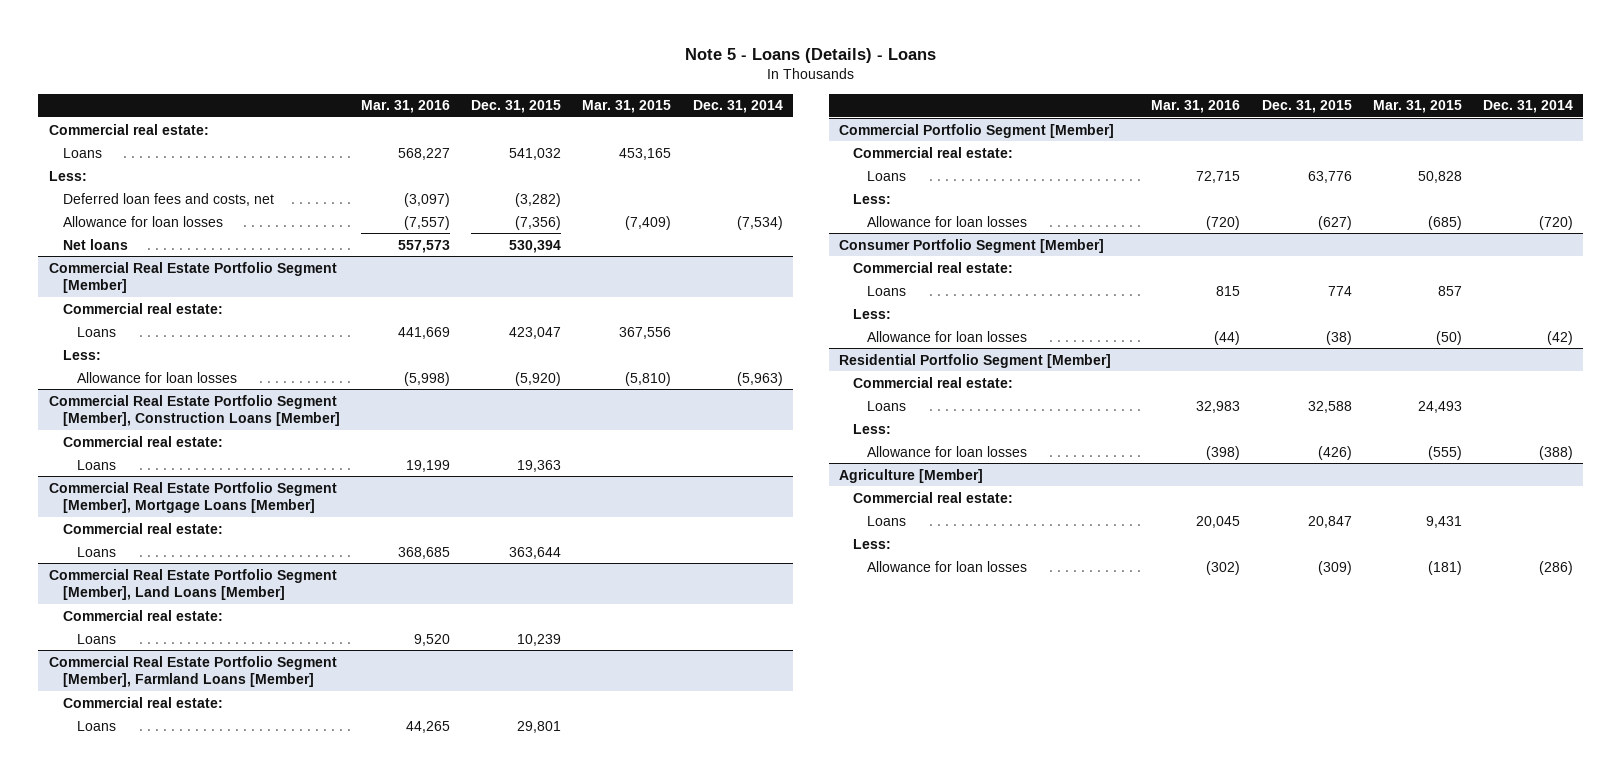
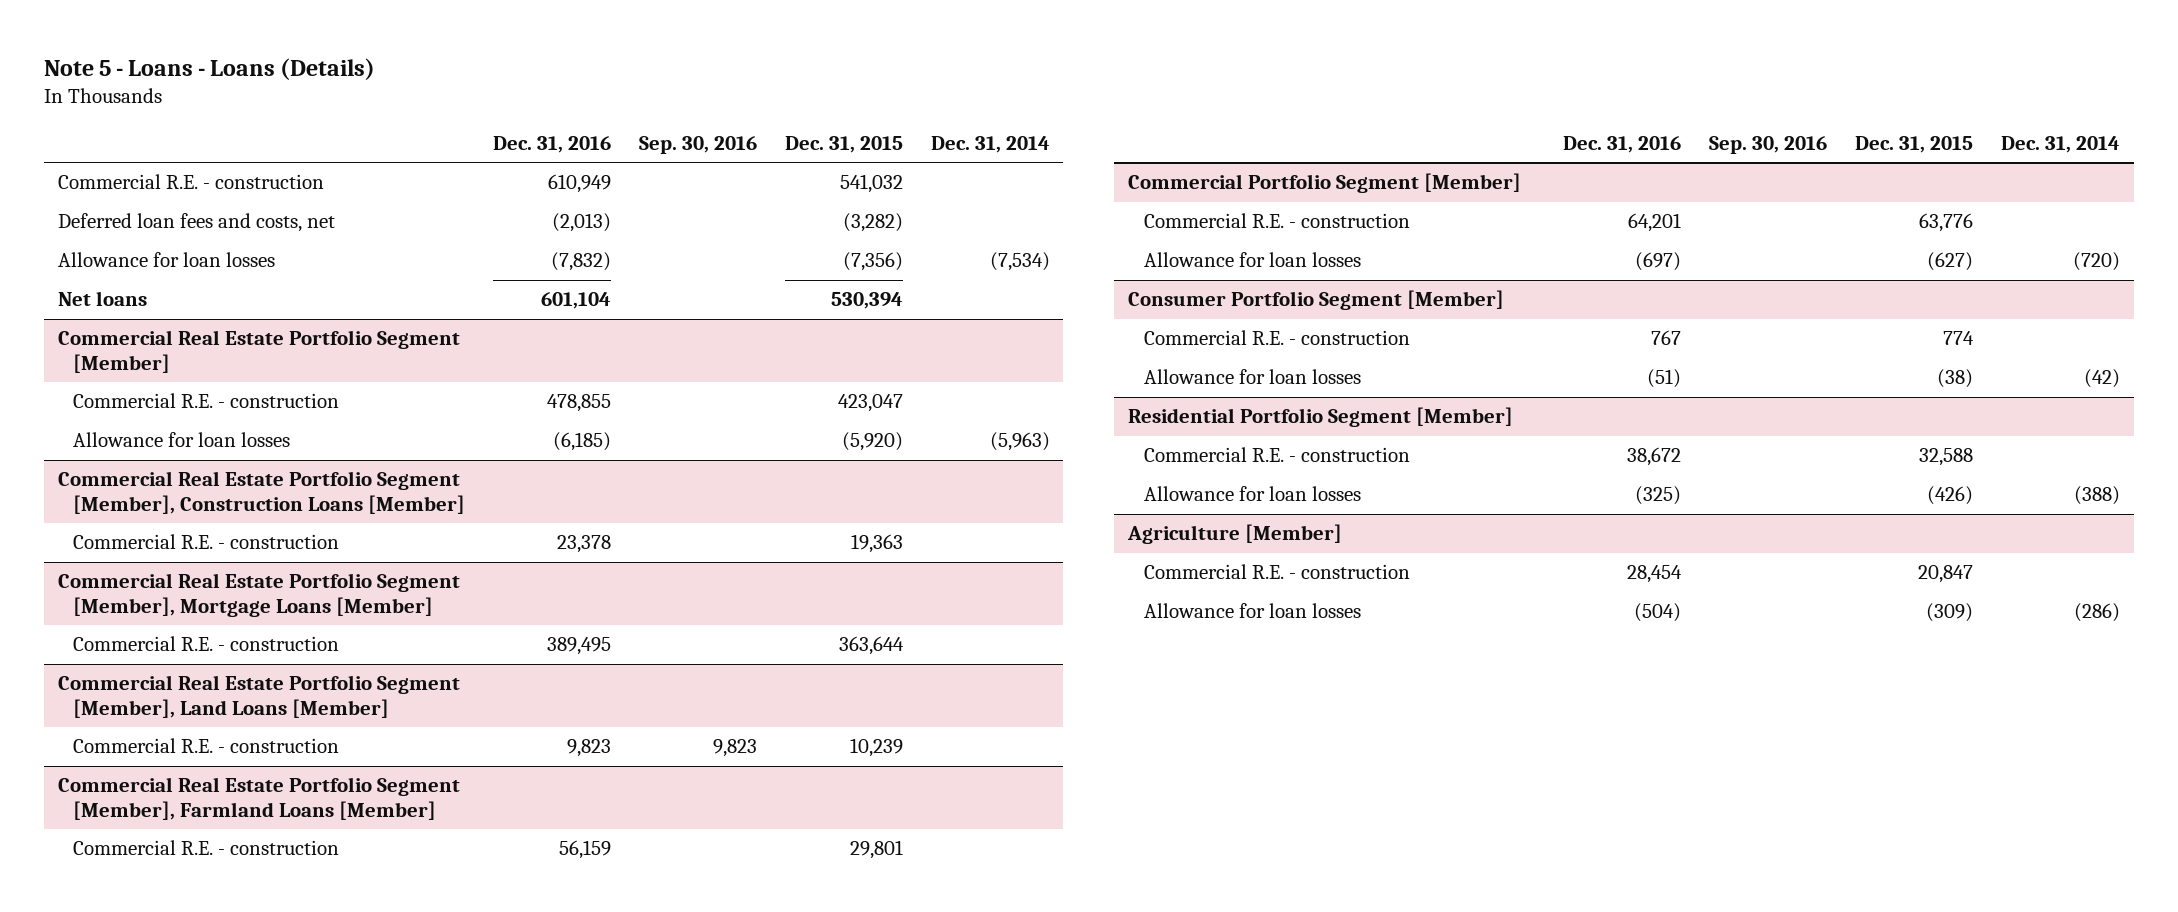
- Note 5 - Loans (Details) - Loans
+ Note 5 - Loans - Loans (Details)
- | Mar. 31, 2016 | Dec. 31, 2015 | Mar. 31, 2015 | Dec. 31, 2014
+ | Dec. 31, 2016 | Sep. 30, 2016 | Dec. 31, 2015 | Dec. 31, 2014
- Commercial real estate:
- Loans | 568,227 | 541,032 | 453,165 |
- Less:
+ Commercial R.E. - construction | 610,949 | | 541,032 |
@ Commercial Real Estate Portfolio Segment [Member]
- Commercial real estate:
- Loans | 441,669 | 423,047 | 367,556 |
- Less:
+ Commercial R.E. - construction | 478,855 | | 423,047 |
@ Commercial Real Estate Portfolio Segment [Member], Construction Loans [Member]
- Commercial real estate:
- Loans | 19,199 | 19,363 | |
+ Commercial R.E. - construction | 23,378 | | 19,363 |
@ Commercial Real Estate Portfolio Segment [Member], Mortgage Loans [Member]
- Commercial real estate:
- Loans | 368,685 | 363,644 | |
+ Commercial R.E. - construction | 389,495 | | 363,644 |
@ Commercial Real Estate Portfolio Segment [Member], Land Loans [Member]
- Commercial real estate:
- Loans | 9,520 | 10,239 | |
+ Commercial R.E. - construction | 9,823 | 9,823 | 10,239 |
@ Commercial Real Estate Portfolio Segment [Member], Farmland Loans [Member]
- Commercial real estate:
- Loans | 44,265 | 29,801 | |
+ Commercial R.E. - construction | 56,159 | | 29,801 |
@ Commercial Portfolio Segment [Member]
- Commercial real estate:
- Loans | 72,715 | 63,776 | 50,828 |
- Less:
+ Commercial R.E. - construction | 64,201 | | 63,776 |
@ Consumer Portfolio Segment [Member]
- Commercial real estate:
- Loans | 815 | 774 | 857 |
- Less:
+ Commercial R.E. - construction | 767 | | 774 |
@ Residential Portfolio Segment [Member]
- Commercial real estate:
- Loans | 32,983 | 32,588 | 24,493 |
- Less:
+ Commercial R.E. - construction | 38,672 | | 32,588 |
@ Agriculture [Member]
- Commercial real estate:
- Loans | 20,045 | 20,847 | 9,431 |
- Less:
+ Commercial R.E. - construction | 28,454 | | 20,847 |

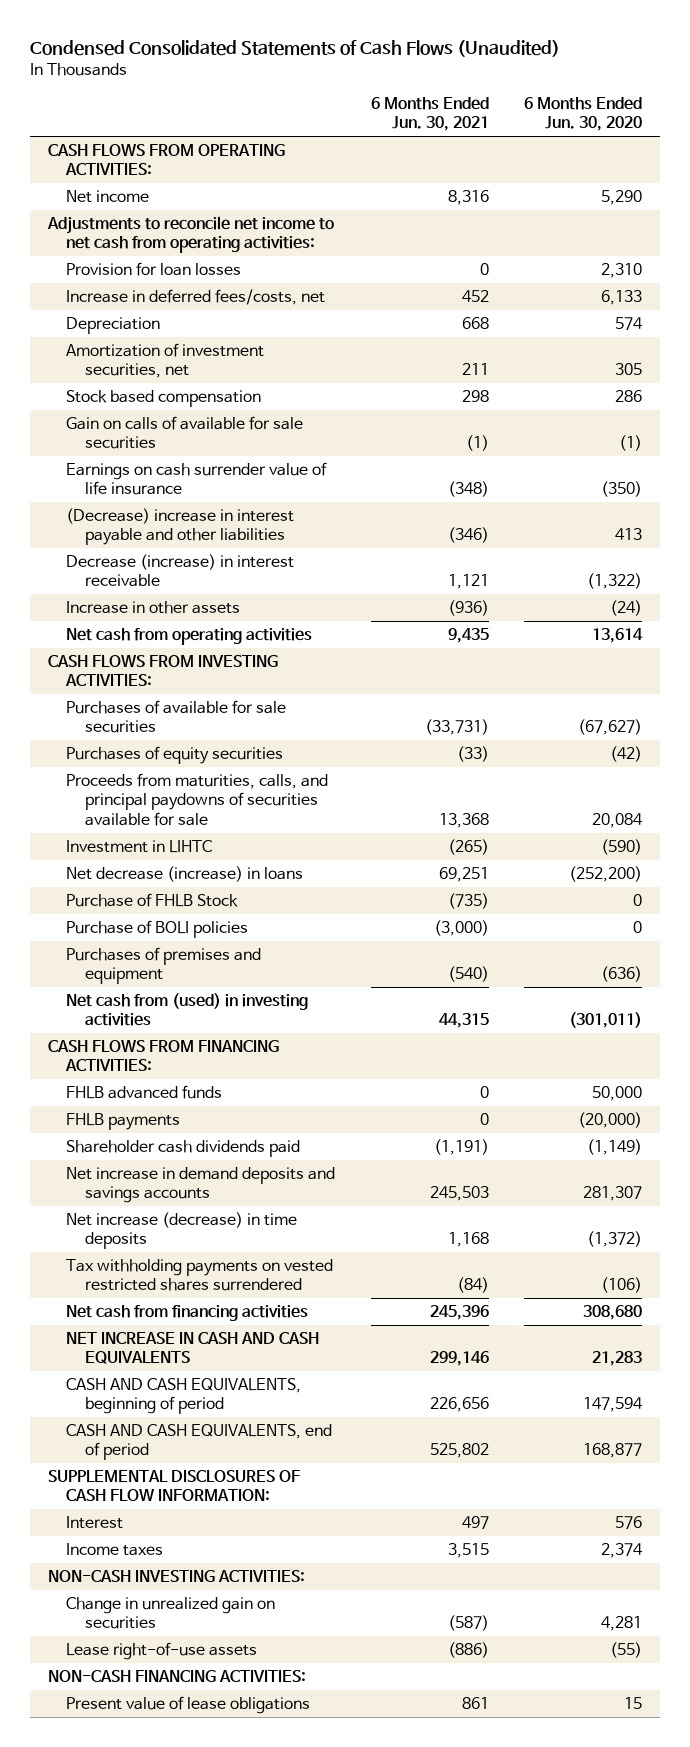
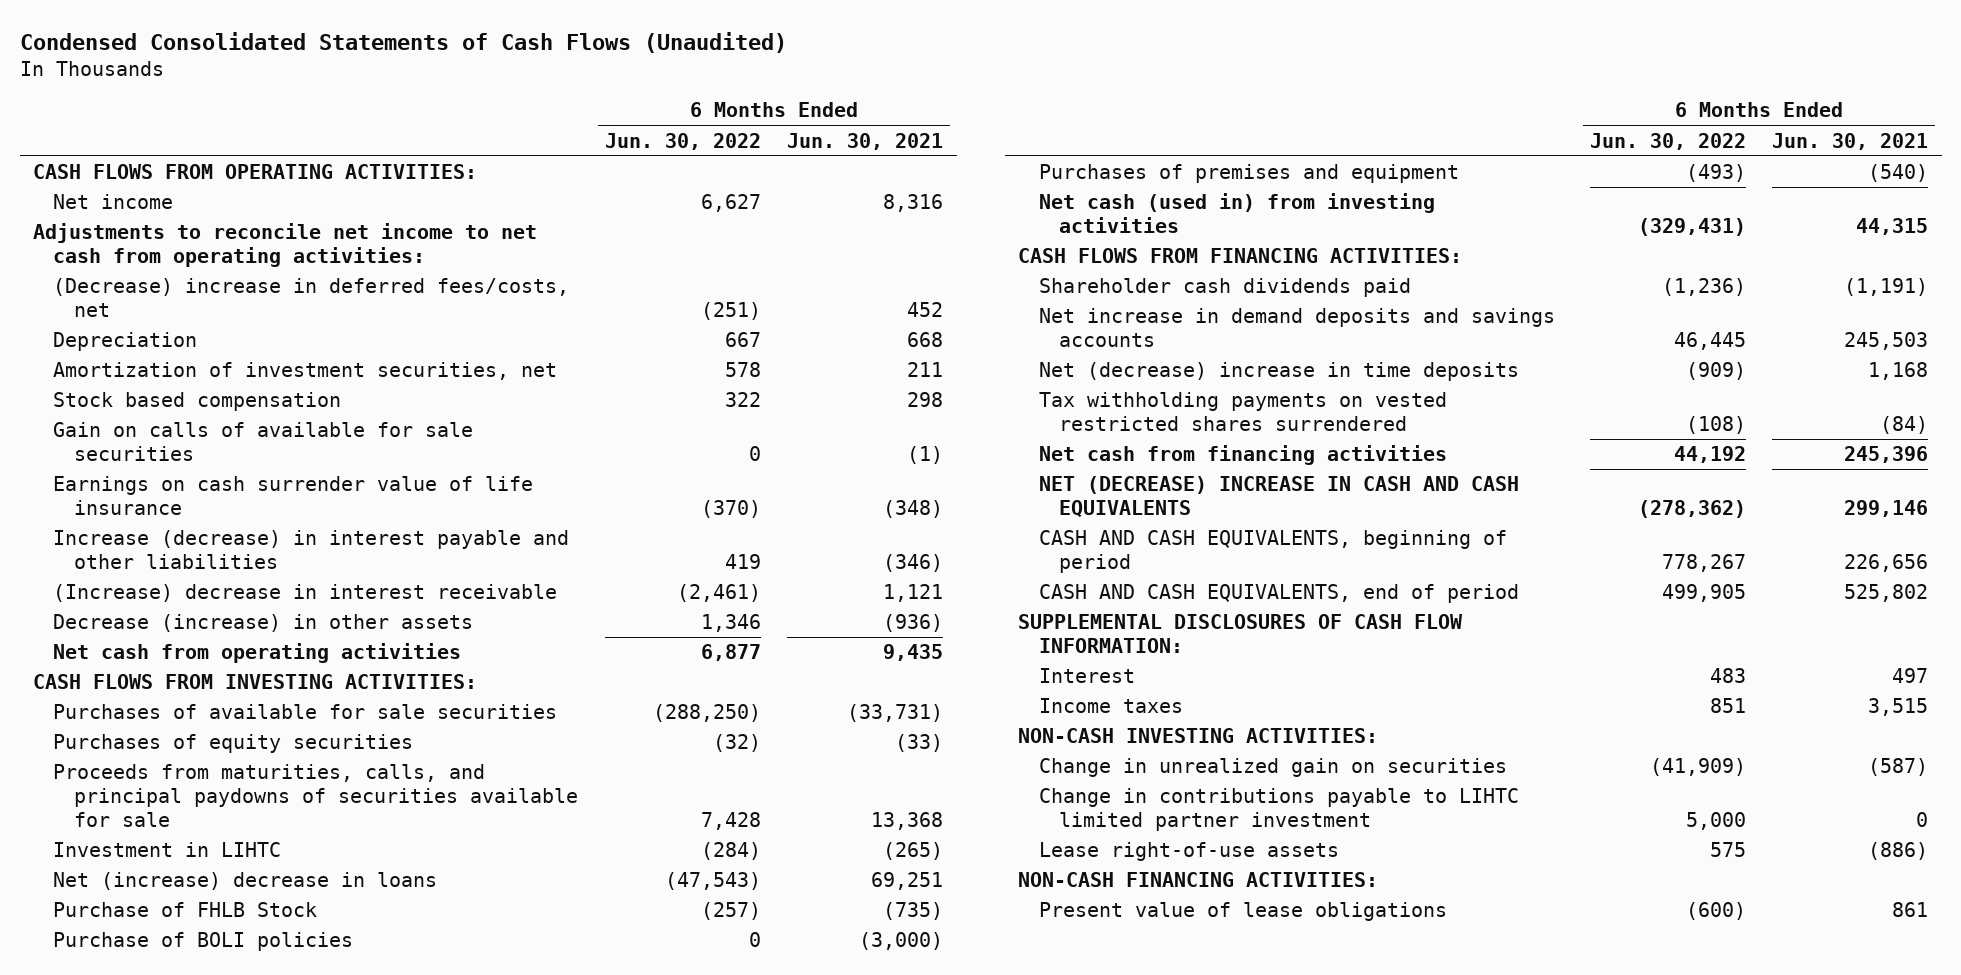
- | 6 Months Ended Jun. 30, 2021 | 6 Months Ended Jun. 30, 2020
+ | 6 Months Ended Jun. 30, 2022 | 6 Months Ended Jun. 30, 2021
- Provision for loan losses | 0 | 2,310
- Increase in deferred fees/costs, net | 452 | 6,133
+ (Decrease) increase in deferred fees/costs, net | (251) | 452
- (Decrease) increase in interest payable and other liabilities | (346) | 413
- Decrease (increase) in interest receivable | 1,121 | (1,322)
- Increase in other assets | (936) | (24)
+ Increase (decrease) in interest payable and other liabilities | 419 | (346)
+ (Increase) decrease in interest receivable | (2,461) | 1,121
+ Decrease (increase) in other assets | 1,346 | (936)
- Net decrease (increase) in loans | 69,251 | (252,200)
+ Net (increase) decrease in loans | (47,543) | 69,251
- Net cash from (used) in investing activities | 44,315 | (301,011)
+ Net cash (used in) from investing activities | (329,431) | 44,315
- FHLB advanced funds | 0 | 50,000
- FHLB payments | 0 | (20,000)
- Net increase (decrease) in time deposits | 1,168 | (1,372)
+ Net (decrease) increase in time deposits | (909) | 1,168
- NET INCREASE IN CASH AND CASH EQUIVALENTS | 299,146 | 21,283
+ NET (DECREASE) INCREASE IN CASH AND CASH EQUIVALENTS | (278,362) | 299,146
+ Change in contributions payable to LIHTC limited partner investment | 5,000 | 0

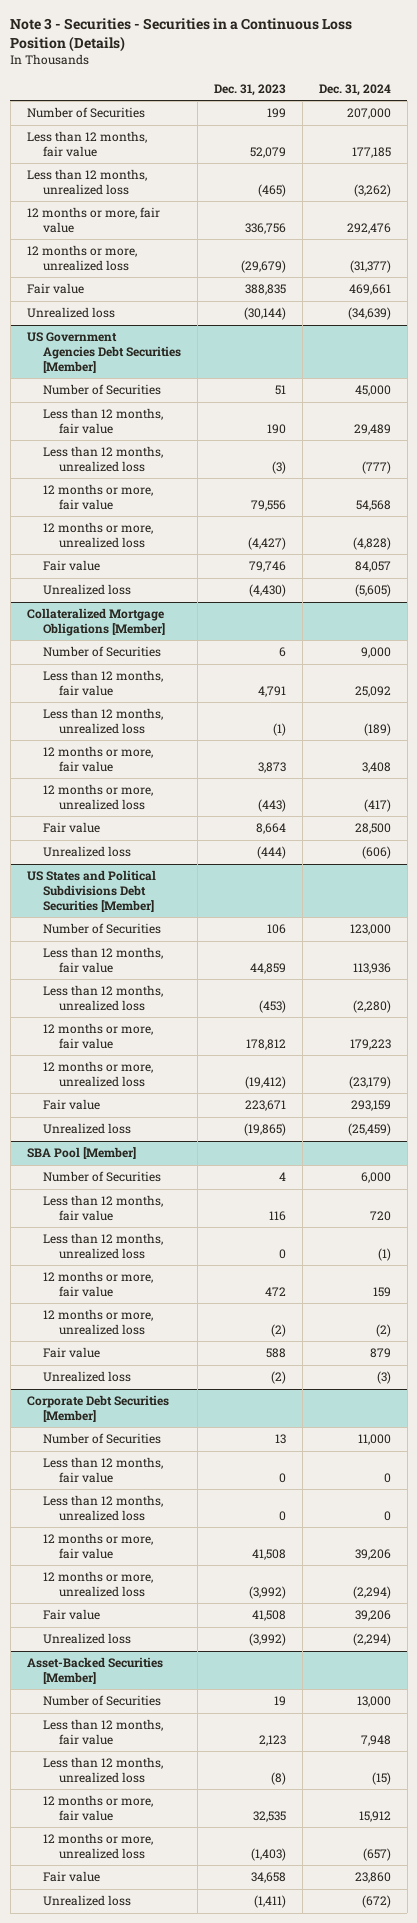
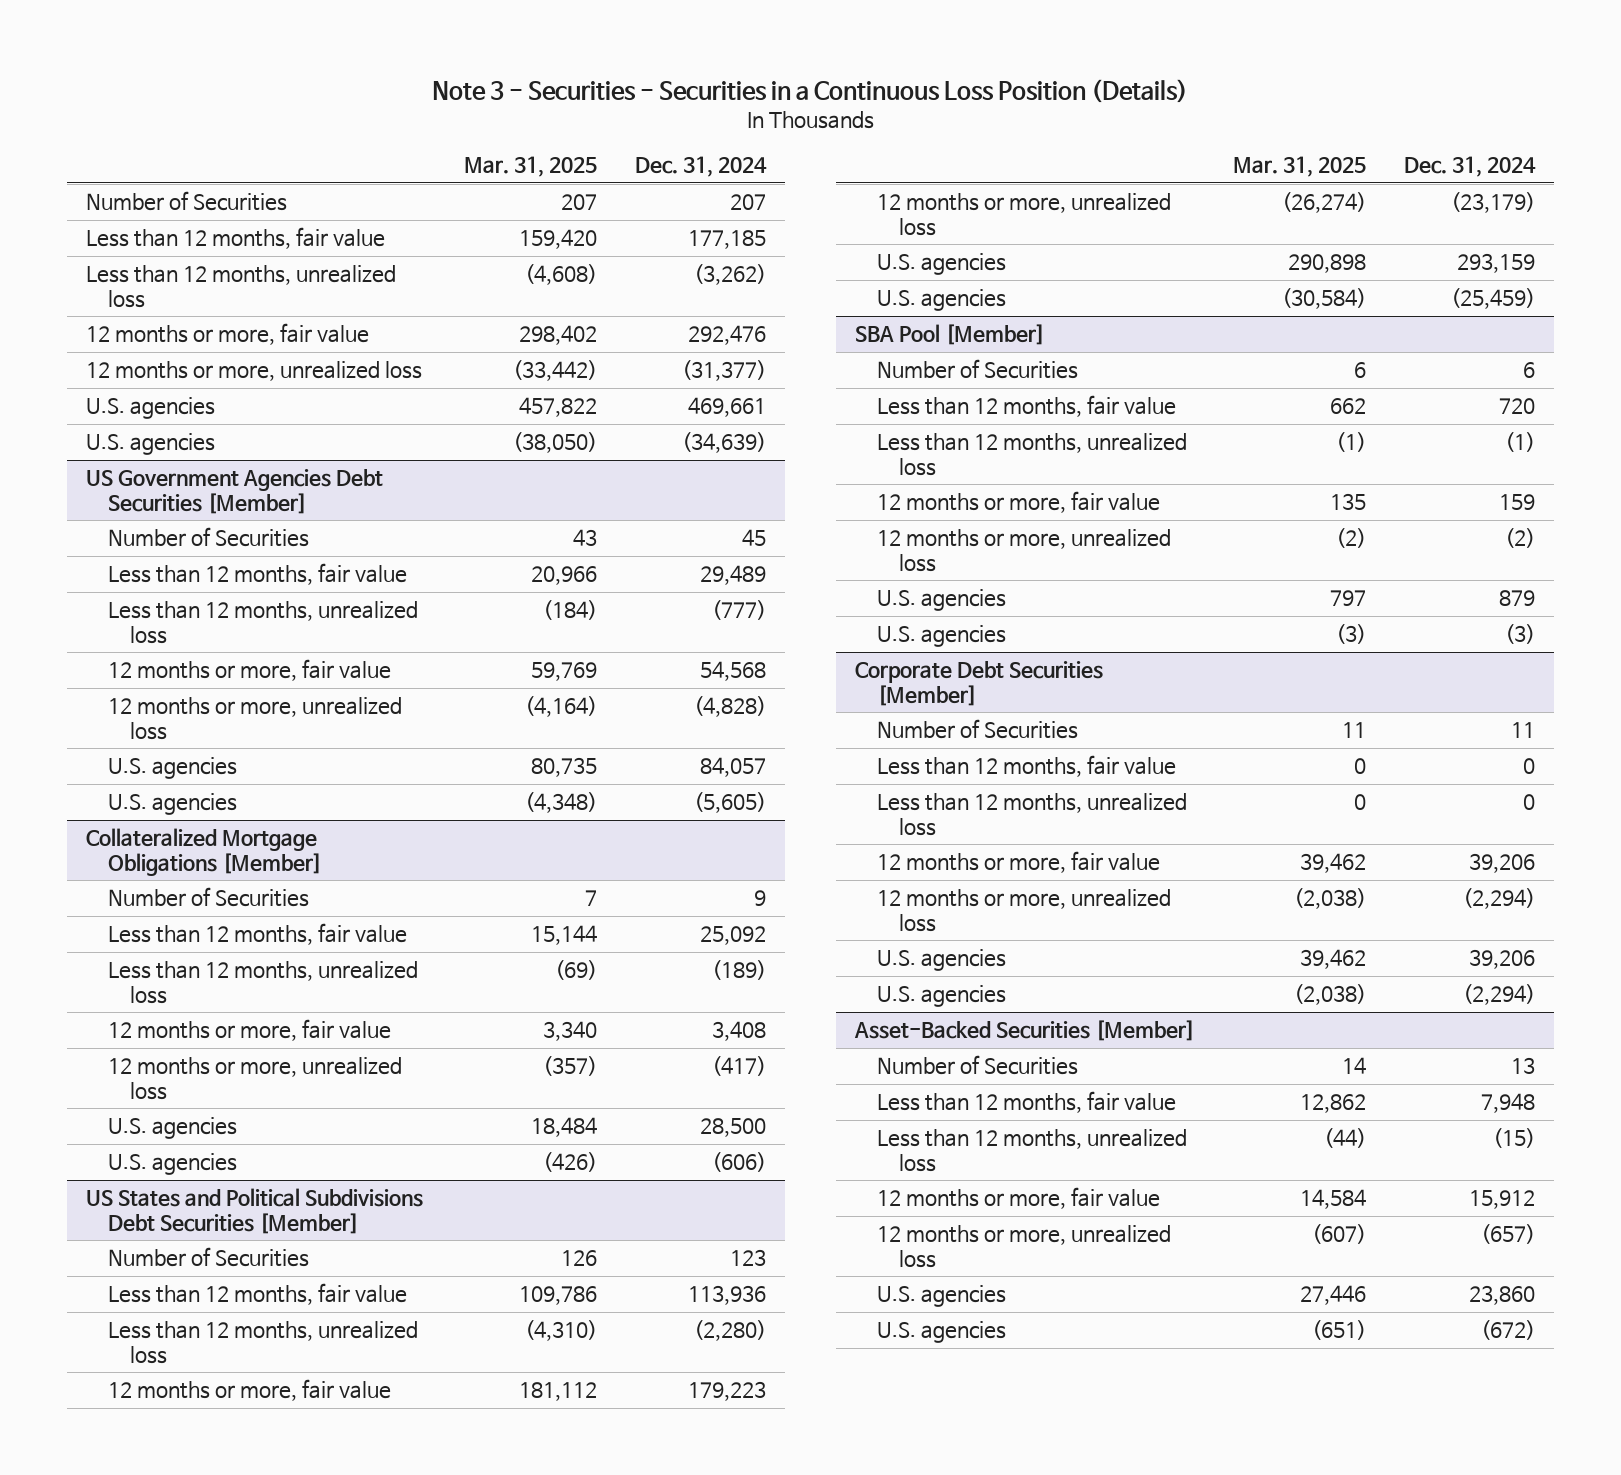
- | Dec. 31, 2023 | Dec. 31, 2024
+ | Mar. 31, 2025 | Dec. 31, 2024
- Number of Securities | 199 | 207,000
+ Number of Securities | 207 | 207
- Fair value | 388,835 | 469,661
- Unrealized loss | (30,144) | (34,639)
+ U.S. agencies | 457,822 | 469,661
+ U.S. agencies | (38,050) | (34,639)
@ US Government Agencies Debt Securities [Member]
- Number of Securities | 51 | 45,000
+ Number of Securities | 43 | 45
- Fair value | 79,746 | 84,057
- Unrealized loss | (4,430) | (5,605)
+ U.S. agencies | 80,735 | 84,057
+ U.S. agencies | (4,348) | (5,605)
@ Collateralized Mortgage Obligations [Member]
- Number of Securities | 6 | 9,000
+ Number of Securities | 7 | 9
- Fair value | 8,664 | 28,500
- Unrealized loss | (444) | (606)
+ U.S. agencies | 18,484 | 28,500
+ U.S. agencies | (426) | (606)
@ US States and Political Subdivisions Debt Securities [Member]
- Number of Securities | 106 | 123,000
+ Number of Securities | 126 | 123
- Fair value | 223,671 | 293,159
- Unrealized loss | (19,865) | (25,459)
+ U.S. agencies | 290,898 | 293,159
+ U.S. agencies | (30,584) | (25,459)
@ SBA Pool [Member]
- Number of Securities | 4 | 6,000
+ Number of Securities | 6 | 6
- Fair value | 588 | 879
- Unrealized loss | (2) | (3)
+ U.S. agencies | 797 | 879
+ U.S. agencies | (3) | (3)
@ Corporate Debt Securities [Member]
- Number of Securities | 13 | 11,000
+ Number of Securities | 11 | 11
- Fair value | 41,508 | 39,206
- Unrealized loss | (3,992) | (2,294)
+ U.S. agencies | 39,462 | 39,206
+ U.S. agencies | (2,038) | (2,294)
@ Asset-Backed Securities [Member]
- Number of Securities | 19 | 13,000
+ Number of Securities | 14 | 13
- Fair value | 34,658 | 23,860
- Unrealized loss | (1,411) | (672)
+ U.S. agencies | 27,446 | 23,860
+ U.S. agencies | (651) | (672)

